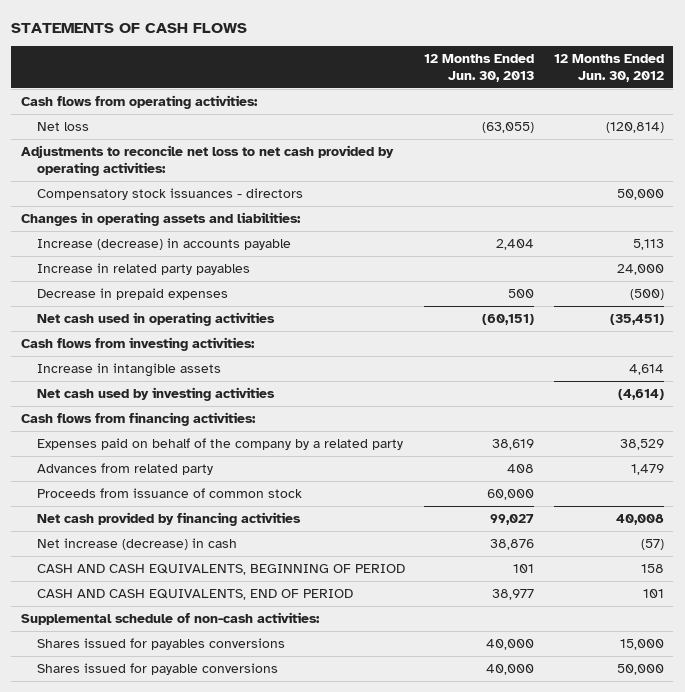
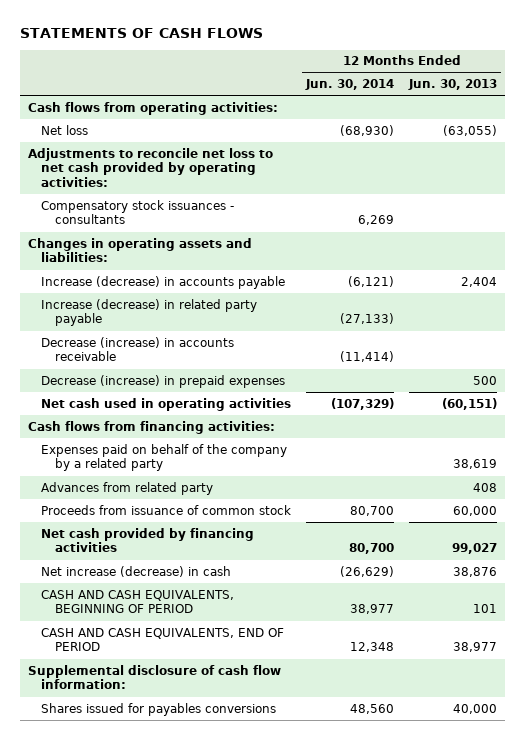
- | 12 Months Ended Jun. 30, 2013 | 12 Months Ended Jun. 30, 2012
+ | 12 Months Ended Jun. 30, 2014 | 12 Months Ended Jun. 30, 2013
- Compensatory stock issuances - directors | | 50,000
+ Compensatory stock issuances - consultants | 6,269 |
- Increase in related party payables | | 24,000
- Decrease in prepaid expenses | 500 | (500)
+ Increase (decrease) in related party payable | (27,133) |
+ Decrease (increase) in accounts receivable | (11,414) |
+ Decrease (increase) in prepaid expenses | | 500
- Cash flows from investing activities:
- Increase in intangible assets | | 4,614
- Net cash used by investing activities | | (4,614)
- Supplemental schedule of non-cash activities:
+ Supplemental disclosure of cash flow information:
- Shares issued for payable conversions | 40,000 | 50,000

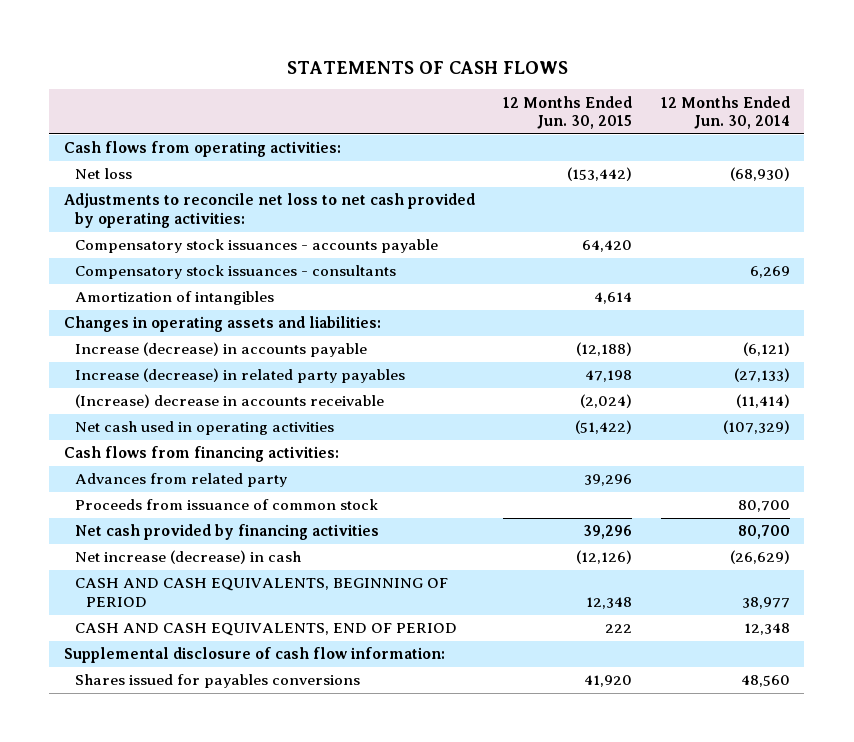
- | 12 Months Ended Jun. 30, 2014 | 12 Months Ended Jun. 30, 2013
+ | 12 Months Ended Jun. 30, 2015 | 12 Months Ended Jun. 30, 2014
+ Compensatory stock issuances - accounts payable | 64,420 |
+ Amortization of intangibles | 4,614 |
- Increase (decrease) in related party payable | (27,133) |
- Decrease (increase) in accounts receivable | (11,414) |
- Decrease (increase) in prepaid expenses | | 500
+ Increase (decrease) in related party payables | 47,198 | (27,133)
+ (Increase) decrease in accounts receivable | (2,024) | (11,414)
- Expenses paid on behalf of the company by a related party | | 38,619

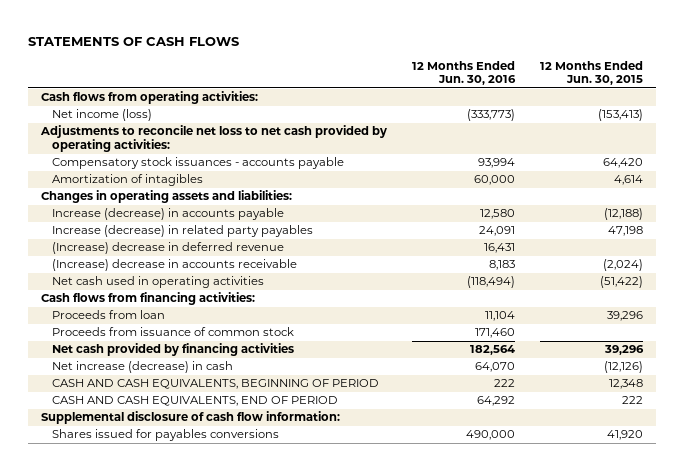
- | 12 Months Ended Jun. 30, 2015 | 12 Months Ended Jun. 30, 2014
+ | 12 Months Ended Jun. 30, 2016 | 12 Months Ended Jun. 30, 2015
- Net loss | (153,442) | (68,930)
+ Net income (loss) | (333,773) | (153,413)
- Compensatory stock issuances - consultants | | 6,269
- Amortization of intangibles | 4,614 |
+ Amortization of intagibles | 60,000 | 4,614
+ (Increase) decrease in deferred revenue | 16,431 |
- Advances from related party | 39,296 |
+ Proceeds from loan | 11,104 | 39,296

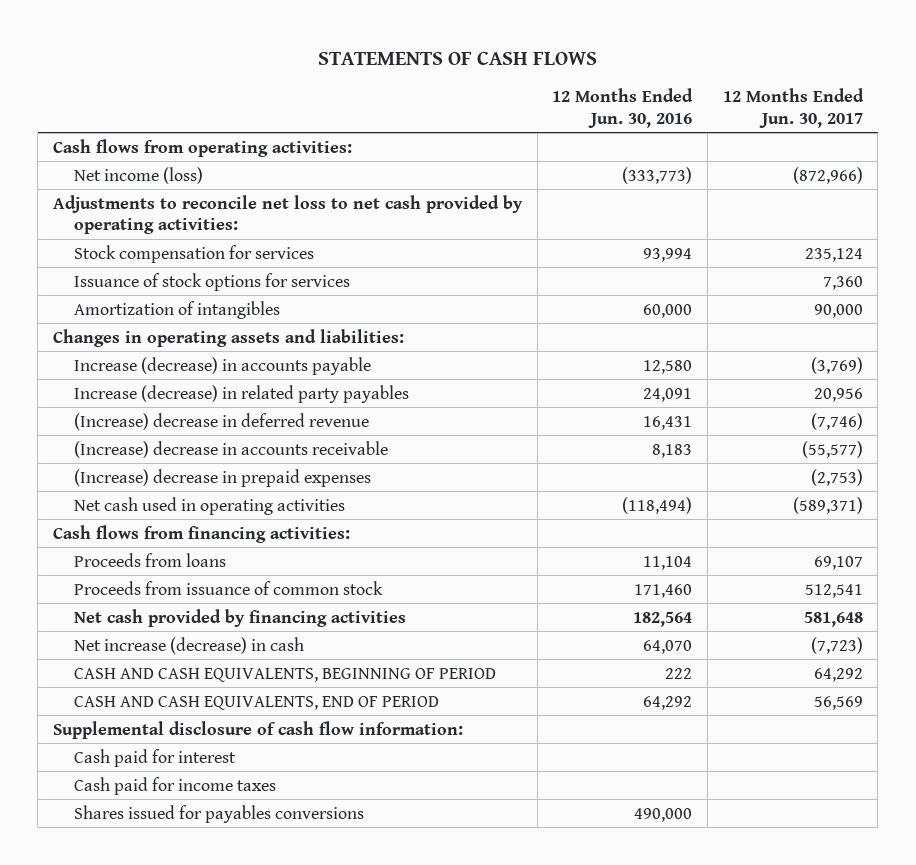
- | 12 Months Ended Jun. 30, 2016 | 12 Months Ended Jun. 30, 2015
+ | 12 Months Ended Jun. 30, 2016 | 12 Months Ended Jun. 30, 2017
- Compensatory stock issuances - accounts payable | 93,994 | 64,420
- Amortization of intagibles | 60,000 | 4,614
+ Stock compensation for services | 93,994 | 235,124
+ Issuance of stock options for services | | 7,360
+ Amortization of intangibles | 60,000 | 90,000
+ (Increase) decrease in prepaid expenses | | (2,753)
- Proceeds from loan | 11,104 | 39,296
+ Proceeds from loans | 11,104 | 69,107
+ Cash paid for interest
+ Cash paid for income taxes

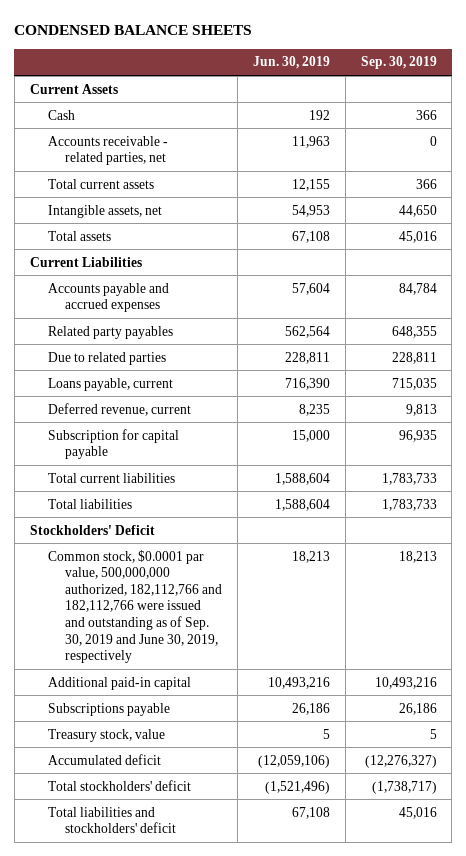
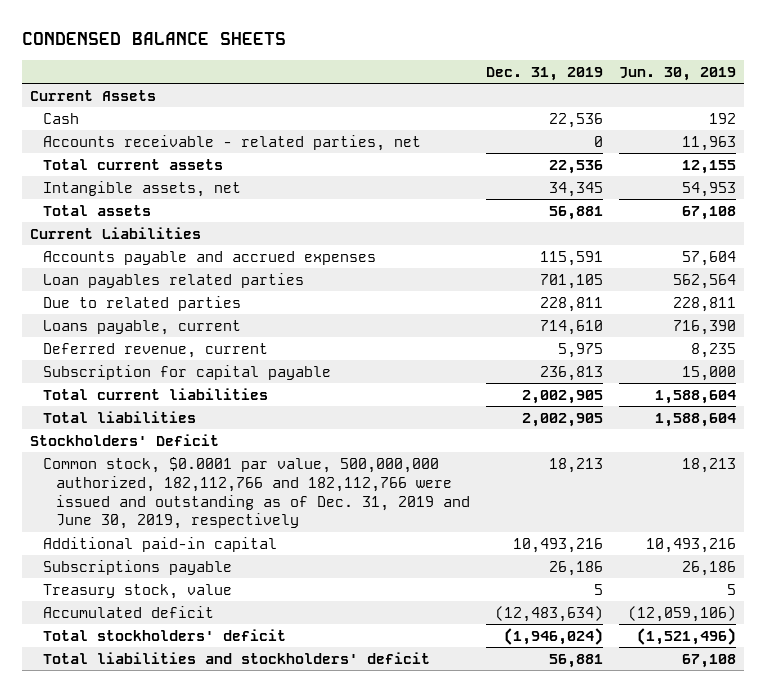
- | Jun. 30, 2019 | Sep. 30, 2019
+ | Dec. 31, 2019 | Jun. 30, 2019
- Related party payables | 562,564 | 648,355
+ Loan payables related parties | 701,105 | 562,564
- Common stock, $0.0001 par value, 500,000,000 authorized, 182,112,766 and 182,112,766 were issued and outstanding as of Sep. 30, 2019 and June 30, 2019, respectively | 18,213 | 18,213
+ Common stock, $0.0001 par value, 500,000,000 authorized, 182,112,766 and 182,112,766 were issued and outstanding as of Dec. 31, 2019 and June 30, 2019, respectively | 18,213 | 18,213

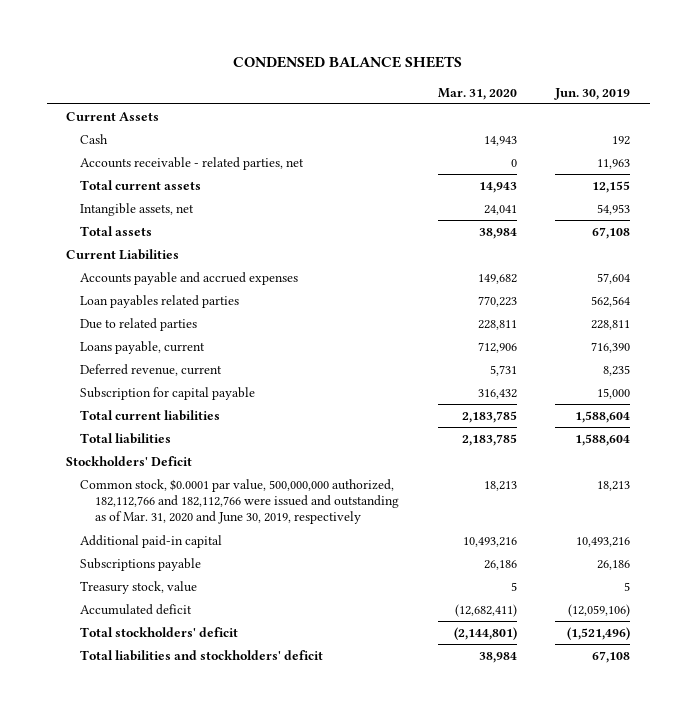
- | Dec. 31, 2019 | Jun. 30, 2019
+ | Mar. 31, 2020 | Jun. 30, 2019
- Common stock, $0.0001 par value, 500,000,000 authorized, 182,112,766 and 182,112,766 were issued and outstanding as of Dec. 31, 2019 and June 30, 2019, respectively | 18,213 | 18,213
+ Common stock, $0.0001 par value, 500,000,000 authorized, 182,112,766 and 182,112,766 were issued and outstanding as of Mar. 31, 2020 and June 30, 2019, respectively | 18,213 | 18,213

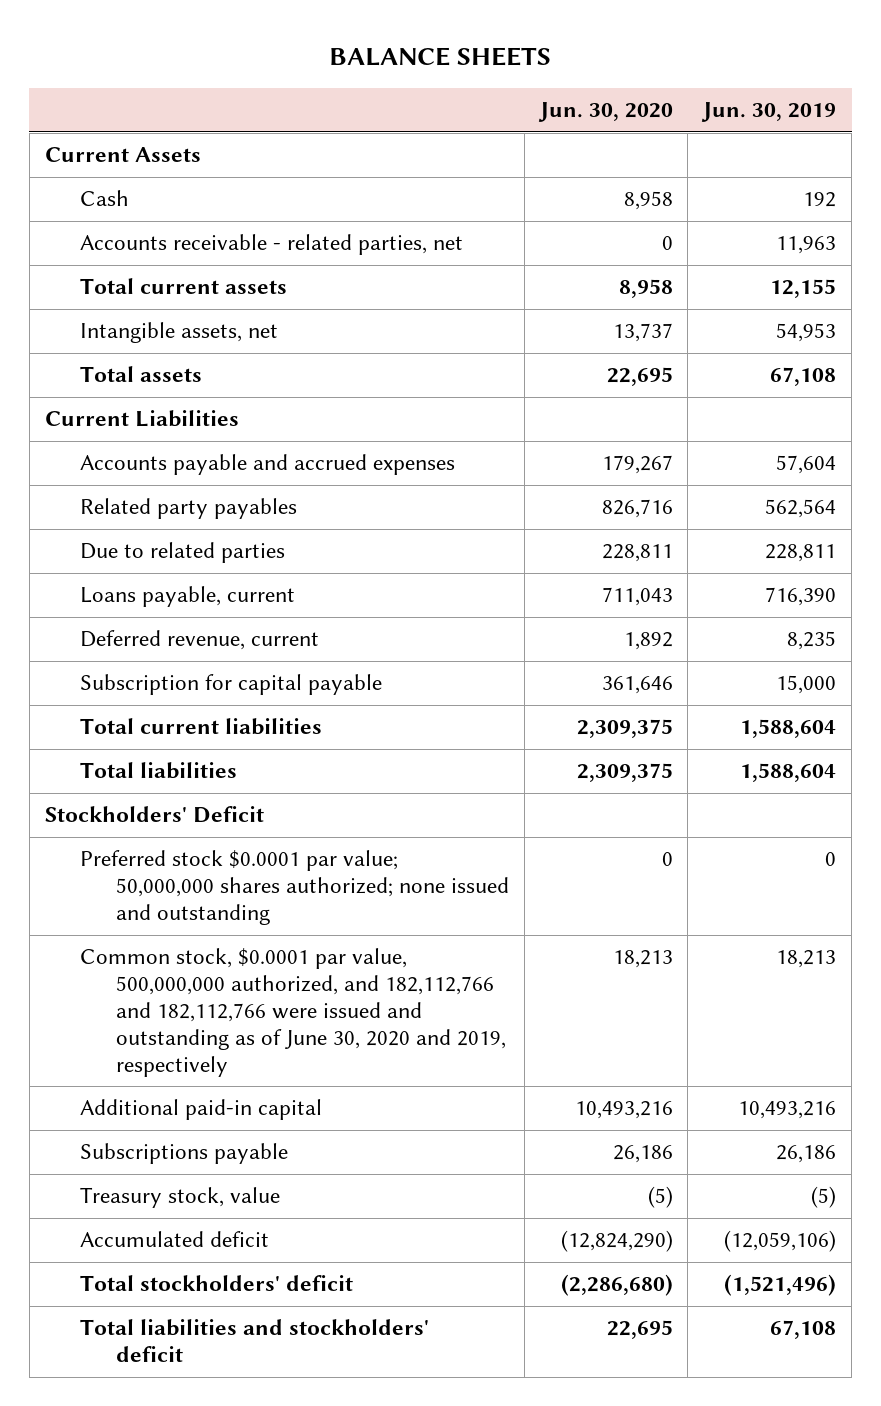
- CONDENSED BALANCE SHEETS
+ BALANCE SHEETS
- | Mar. 31, 2020 | Jun. 30, 2019
+ | Jun. 30, 2020 | Jun. 30, 2019
- Loan payables related parties | 770,223 | 562,564
+ Related party payables | 826,716 | 562,564
- Common stock, $0.0001 par value, 500,000,000 authorized, 182,112,766 and 182,112,766 were issued and outstanding as of Mar. 31, 2020 and June 30, 2019, respectively | 18,213 | 18,213
+ Preferred stock $0.0001 par value; 50,000,000 shares authorized; none issued and outstanding | 0 | 0
+ Common stock, $0.0001 par value, 500,000,000 authorized, and 182,112,766 and 182,112,766 were issued and outstanding as of June 30, 2020 and 2019, respectively | 18,213 | 18,213
- Treasury stock, value | 5 | 5
+ Treasury stock, value | (5) | (5)

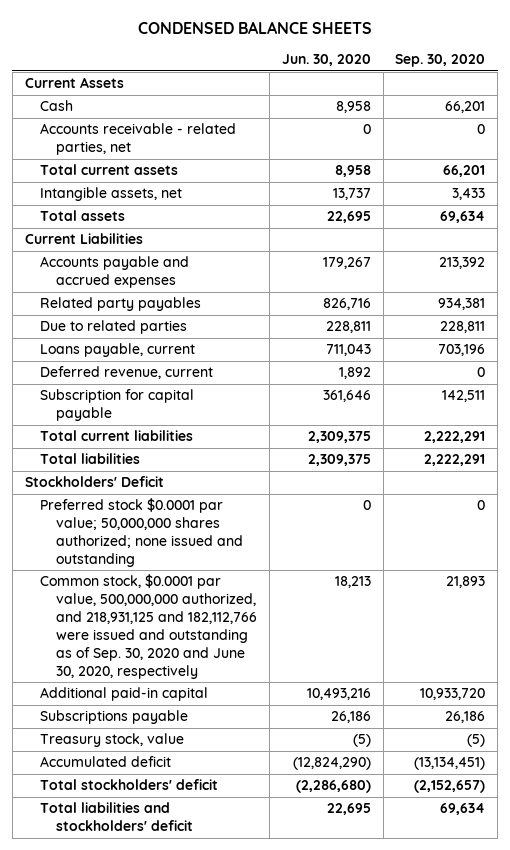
- BALANCE SHEETS
+ CONDENSED BALANCE SHEETS
- | Jun. 30, 2020 | Jun. 30, 2019
+ | Jun. 30, 2020 | Sep. 30, 2020
- Common stock, $0.0001 par value, 500,000,000 authorized, and 182,112,766 and 182,112,766 were issued and outstanding as of June 30, 2020 and 2019, respectively | 18,213 | 18,213
+ Common stock, $0.0001 par value, 500,000,000 authorized, and 218,931,125 and 182,112,766 were issued and outstanding as of Sep. 30, 2020 and June 30, 2020, respectively | 18,213 | 21,893

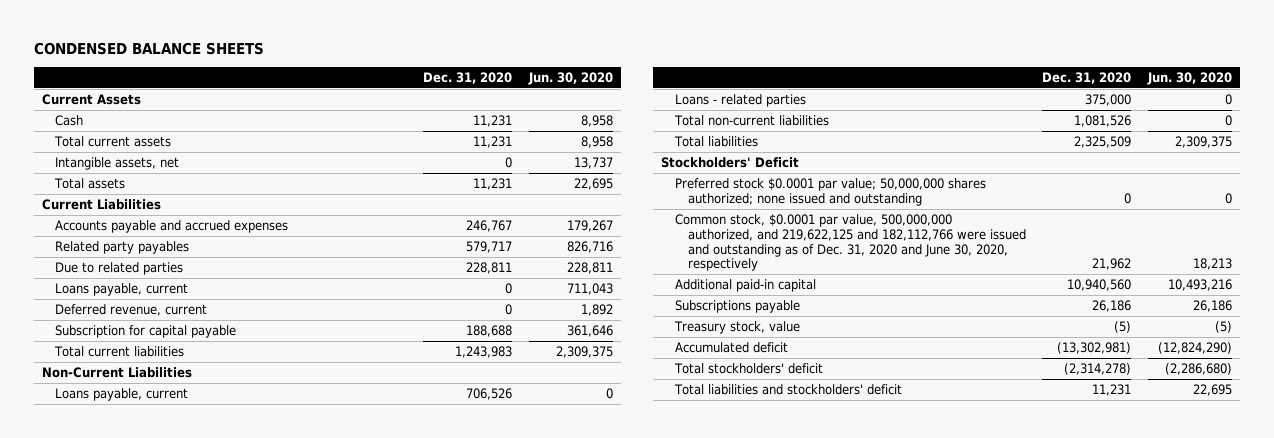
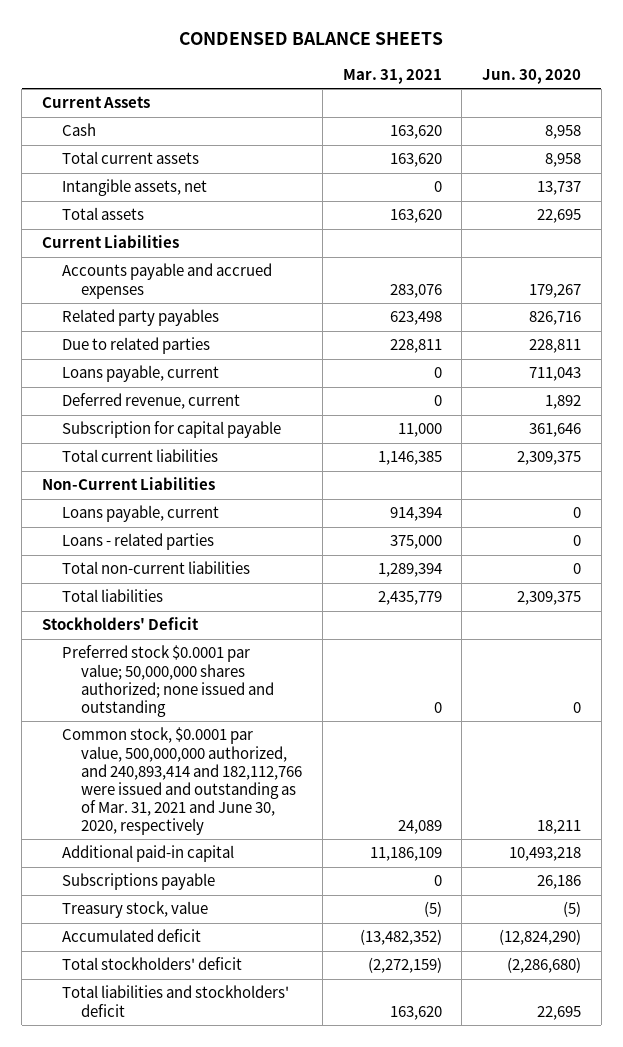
- | Dec. 31, 2020 | Jun. 30, 2020
+ | Mar. 31, 2021 | Jun. 30, 2020
- Common stock, $0.0001 par value, 500,000,000 authorized, and 219,622,125 and 182,112,766 were issued and outstanding as of Dec. 31, 2020 and June 30, 2020, respectively | 21,962 | 18,213
- Additional paid-in capital | 10,940,560 | 10,493,216
+ Common stock, $0.0001 par value, 500,000,000 authorized, and 240,893,414 and 182,112,766 were issued and outstanding as of Mar. 31, 2021 and June 30, 2020, respectively | 24,089 | 18,211
+ Additional paid-in capital | 11,186,109 | 10,493,218

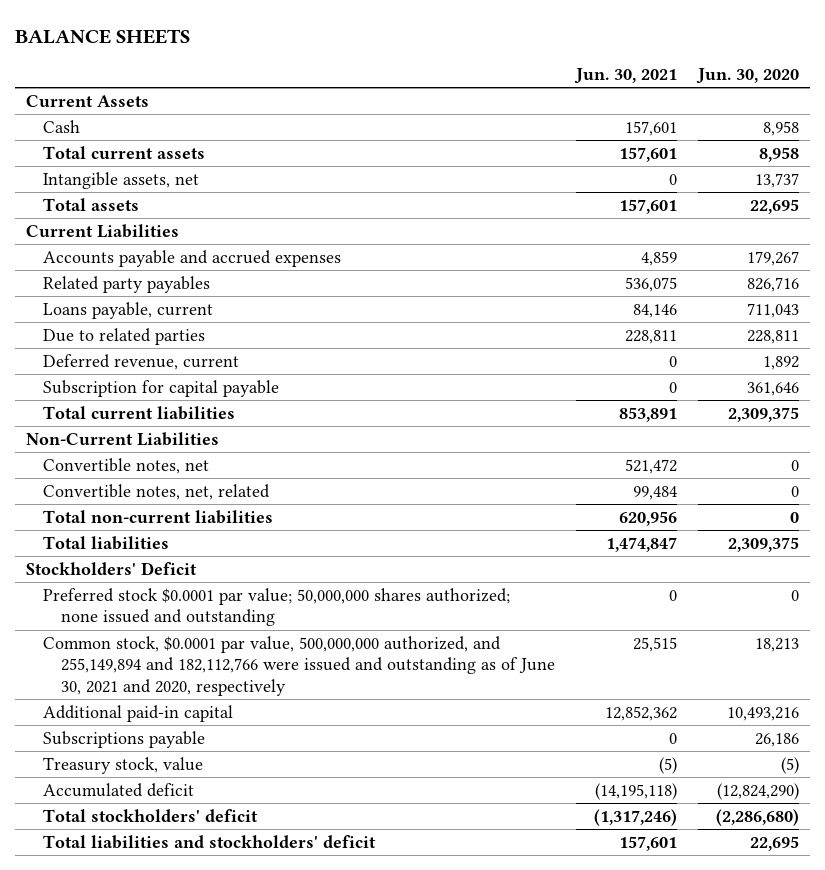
- CONDENSED BALANCE SHEETS
+ BALANCE SHEETS
- | Mar. 31, 2021 | Jun. 30, 2020
+ | Jun. 30, 2021 | Jun. 30, 2020
moved down: Due to related parties | 228,811 | 228,811
- Loans payable, current | 914,394 | 0
- Loans - related parties | 375,000 | 0
+ Convertible notes, net | 521,472 | 0
+ Convertible notes, net, related | 99,484 | 0
- Common stock, $0.0001 par value, 500,000,000 authorized, and 240,893,414 and 182,112,766 were issued and outstanding as of Mar. 31, 2021 and June 30, 2020, respectively | 24,089 | 18,211
- Additional paid-in capital | 11,186,109 | 10,493,218
+ Common stock, $0.0001 par value, 500,000,000 authorized, and 255,149,894 and 182,112,766 were issued and outstanding as of June 30, 2021 and 2020, respectively | 25,515 | 18,213
+ Additional paid-in capital | 12,852,362 | 10,493,216

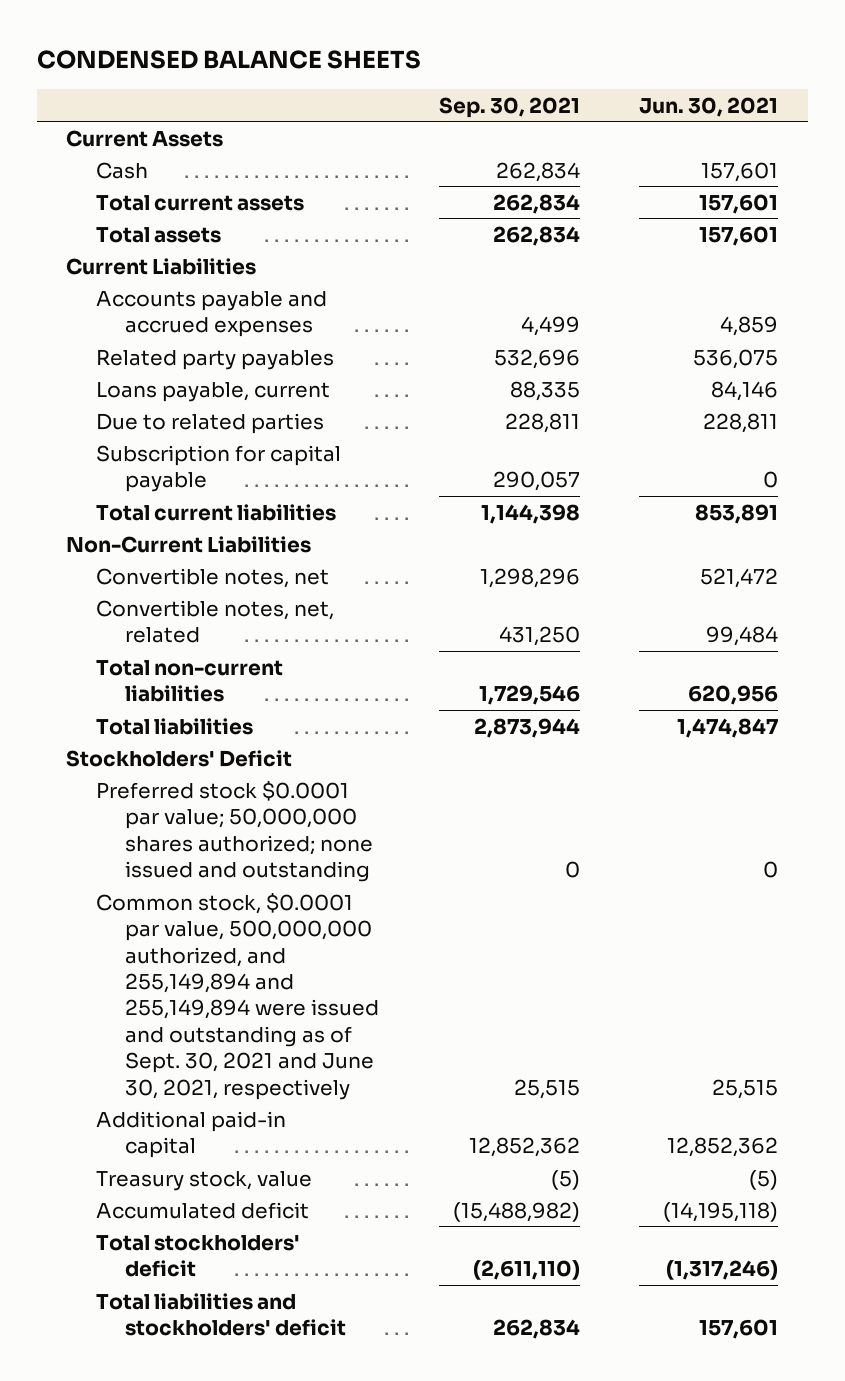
- BALANCE SHEETS
+ CONDENSED BALANCE SHEETS
- | Jun. 30, 2021 | Jun. 30, 2020
+ | Sep. 30, 2021 | Jun. 30, 2021
- Intangible assets, net | 0 | 13,737
- Deferred revenue, current | 0 | 1,892
- Common stock, $0.0001 par value, 500,000,000 authorized, and 255,149,894 and 182,112,766 were issued and outstanding as of June 30, 2021 and 2020, respectively | 25,515 | 18,213
+ Common stock, $0.0001 par value, 500,000,000 authorized, and 255,149,894 and 255,149,894 were issued and outstanding as of Sept. 30, 2021 and June 30, 2021, respectively | 25,515 | 25,515
- Subscriptions payable | 0 | 26,186

